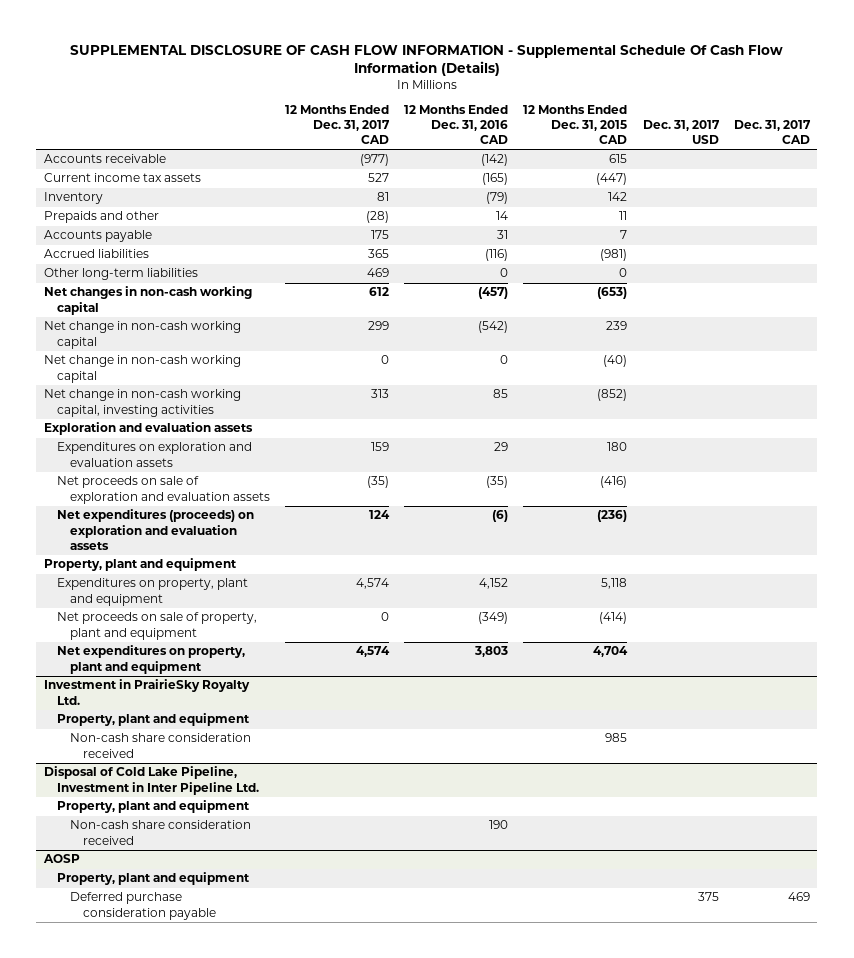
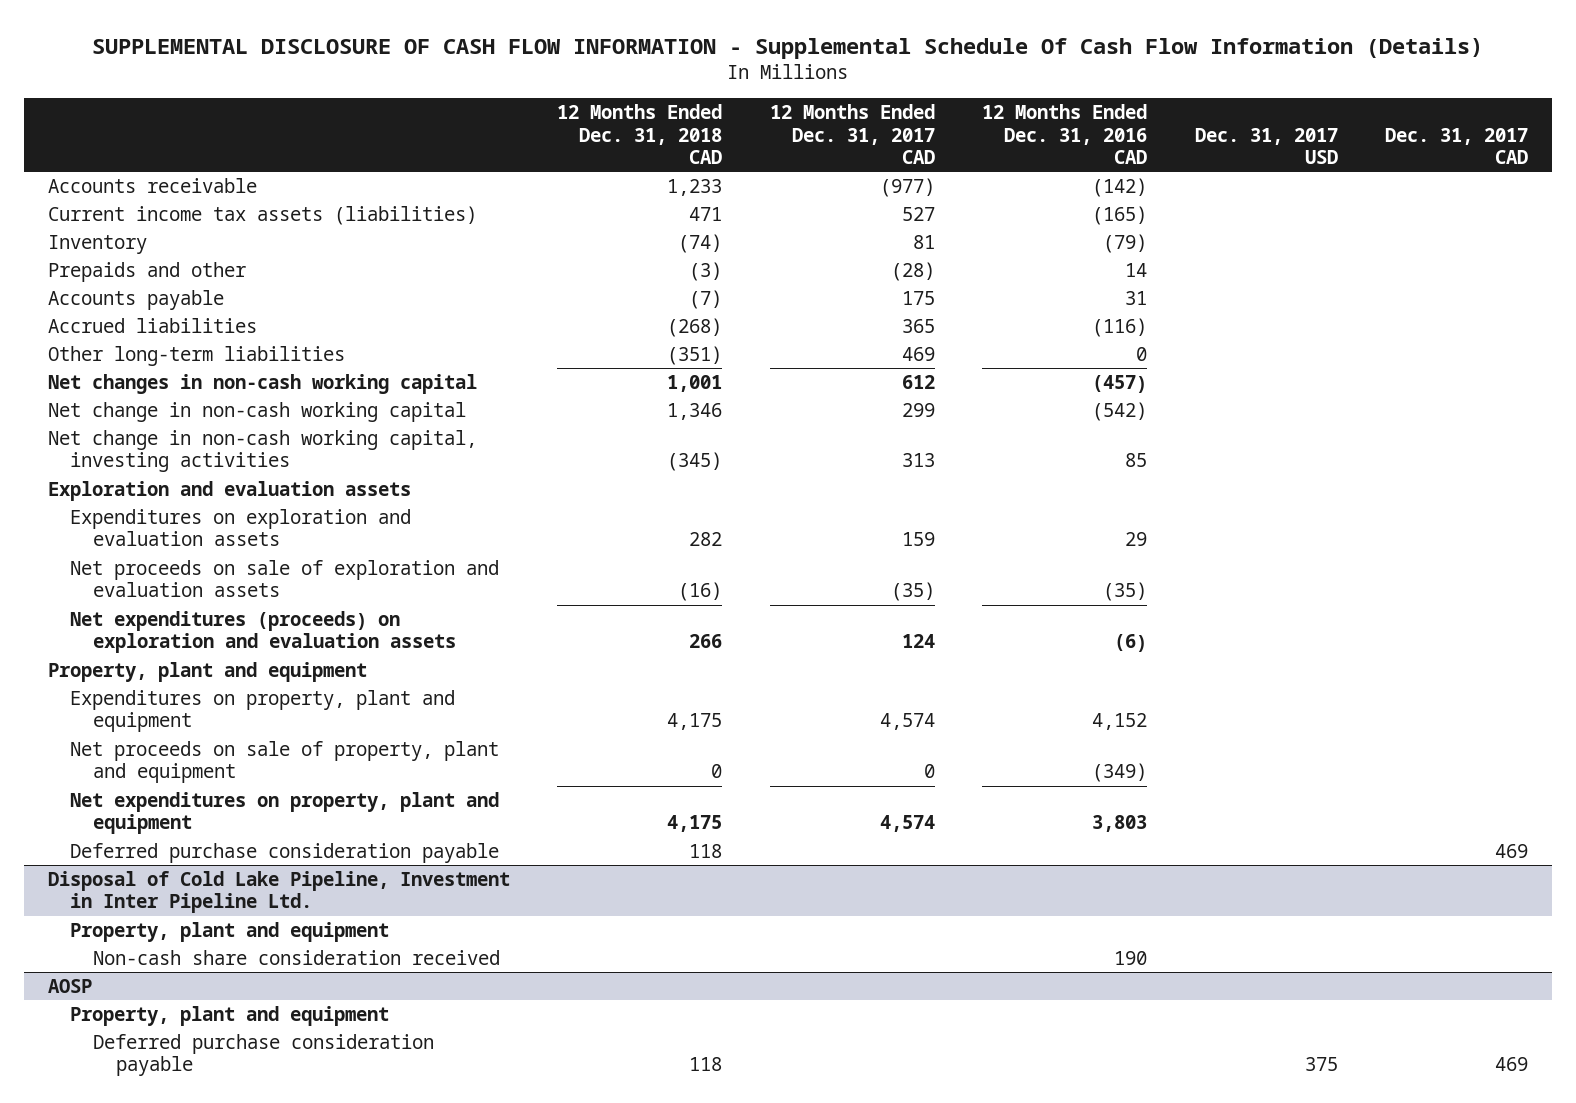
- | 12 Months Ended Dec. 31, 2017 CAD | 12 Months Ended Dec. 31, 2016 CAD | 12 Months Ended Dec. 31, 2015 CAD | Dec. 31, 2017 USD | Dec. 31, 2017 CAD
+ | 12 Months Ended Dec. 31, 2018 CAD | 12 Months Ended Dec. 31, 2017 CAD | 12 Months Ended Dec. 31, 2016 CAD | Dec. 31, 2017 USD | Dec. 31, 2017 CAD
- Current income tax assets | 527 | (165) | (447) | |
+ Current income tax assets (liabilities) | 471 | 527 | (165) | |
- Net change in non-cash working capital | 0 | 0 | (40) | |
- Investment in PrairieSky Royalty Ltd.
- Property, plant and equipment
- Non-cash share consideration received | | | 985 | |
+ Deferred purchase consideration payable | 118 | | | | 469

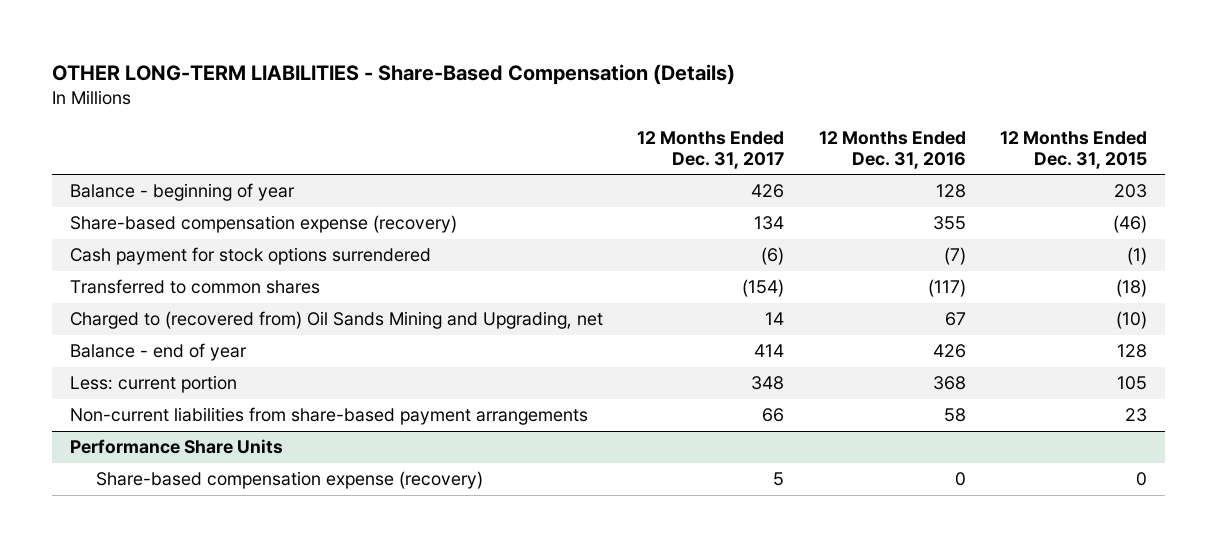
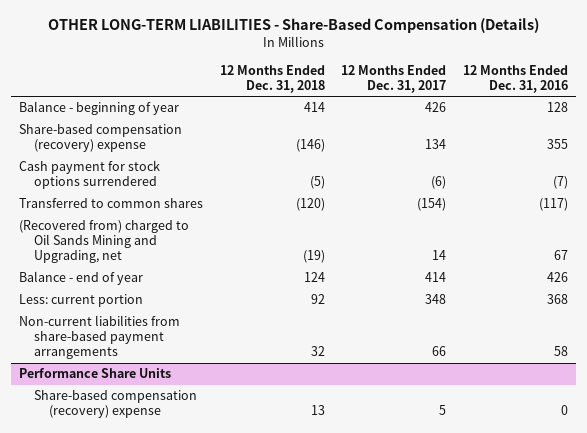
- | 12 Months Ended Dec. 31, 2017 | 12 Months Ended Dec. 31, 2016 | 12 Months Ended Dec. 31, 2015
+ | 12 Months Ended Dec. 31, 2018 | 12 Months Ended Dec. 31, 2017 | 12 Months Ended Dec. 31, 2016
- Share-based compensation expense (recovery) | 134 | 355 | (46)
+ Share-based compensation (recovery) expense | (146) | 134 | 355
- Charged to (recovered from) Oil Sands Mining and Upgrading, net | 14 | 67 | (10)
+ (Recovered from) charged to Oil Sands Mining and Upgrading, net | (19) | 14 | 67
@ Performance Share Units
- Share-based compensation expense (recovery) | 5 | 0 | 0
+ Share-based compensation (recovery) expense | 13 | 5 | 0

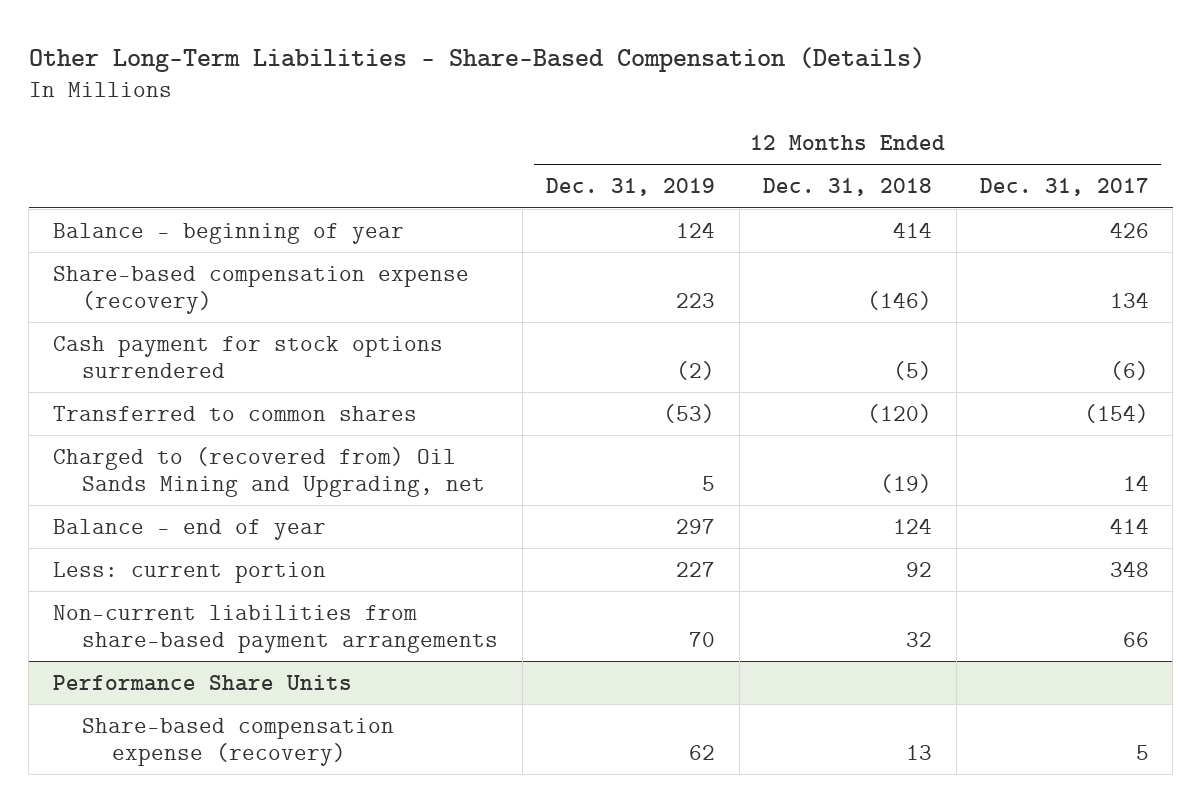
- OTHER LONG-TERM LIABILITIES - Share-Based Compensation (Details)
+ Other Long-Term Liabilities - Share-Based Compensation (Details)
- | 12 Months Ended Dec. 31, 2018 | 12 Months Ended Dec. 31, 2017 | 12 Months Ended Dec. 31, 2016
+ | 12 Months Ended Dec. 31, 2019 | 12 Months Ended Dec. 31, 2018 | 12 Months Ended Dec. 31, 2017
- Share-based compensation (recovery) expense | (146) | 134 | 355
+ Share-based compensation expense (recovery) | 223 | (146) | 134
- (Recovered from) charged to Oil Sands Mining and Upgrading, net | (19) | 14 | 67
+ Charged to (recovered from) Oil Sands Mining and Upgrading, net | 5 | (19) | 14
@ Performance Share Units
- Share-based compensation (recovery) expense | 13 | 5 | 0
+ Share-based compensation expense (recovery) | 62 | 13 | 5

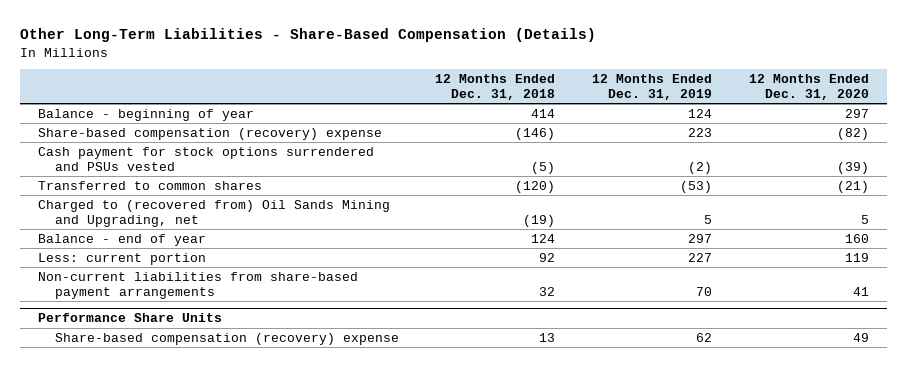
- | 12 Months Ended Dec. 31, 2019 | 12 Months Ended Dec. 31, 2018 | 12 Months Ended Dec. 31, 2017
+ | 12 Months Ended Dec. 31, 2018 | 12 Months Ended Dec. 31, 2019 | 12 Months Ended Dec. 31, 2020
- Share-based compensation expense (recovery) | 223 | (146) | 134
- Cash payment for stock options surrendered | (2) | (5) | (6)
+ Share-based compensation (recovery) expense | (146) | 223 | (82)
+ Cash payment for stock options surrendered and PSUs vested | (5) | (2) | (39)
@ Performance Share Units
- Share-based compensation expense (recovery) | 62 | 13 | 5
+ Share-based compensation (recovery) expense | 13 | 62 | 49

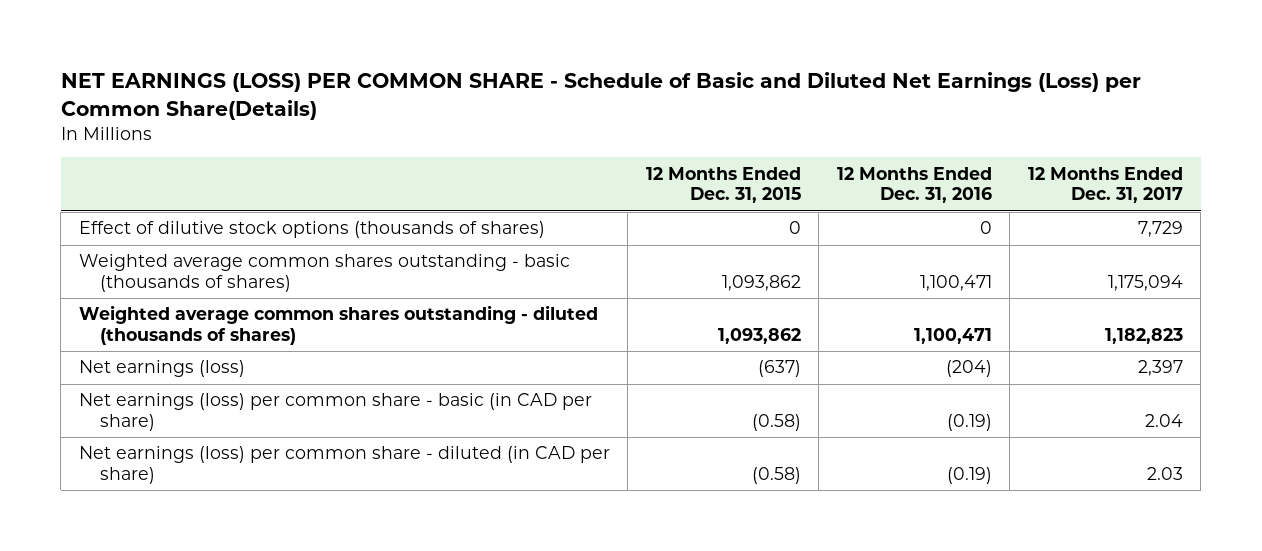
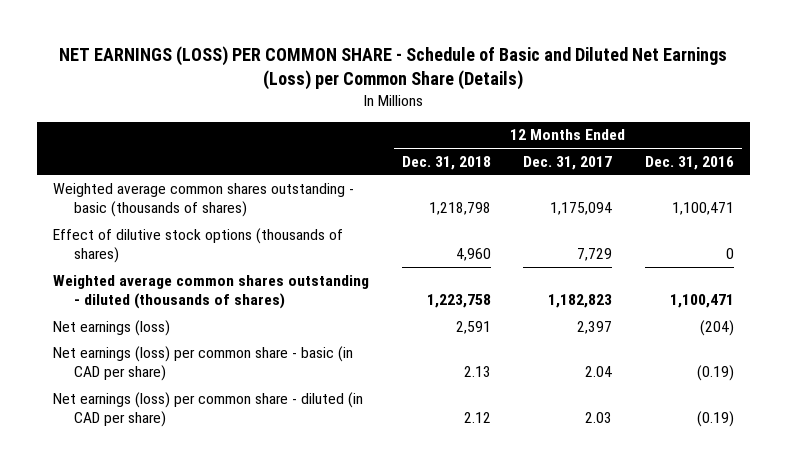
- NET EARNINGS (LOSS) PER COMMON SHARE - Schedule of Basic and Diluted Net Earnings (Loss) per Common Share(Details)
+ NET EARNINGS (LOSS) PER COMMON SHARE - Schedule of Basic and Diluted Net Earnings (Loss) per Common Share (Details)
- | 12 Months Ended Dec. 31, 2015 | 12 Months Ended Dec. 31, 2016 | 12 Months Ended Dec. 31, 2017
+ | 12 Months Ended Dec. 31, 2018 | 12 Months Ended Dec. 31, 2017 | 12 Months Ended Dec. 31, 2016
moved down: Effect of dilutive stock options (thousands of shares) | 4,960 | 7,729 | 0

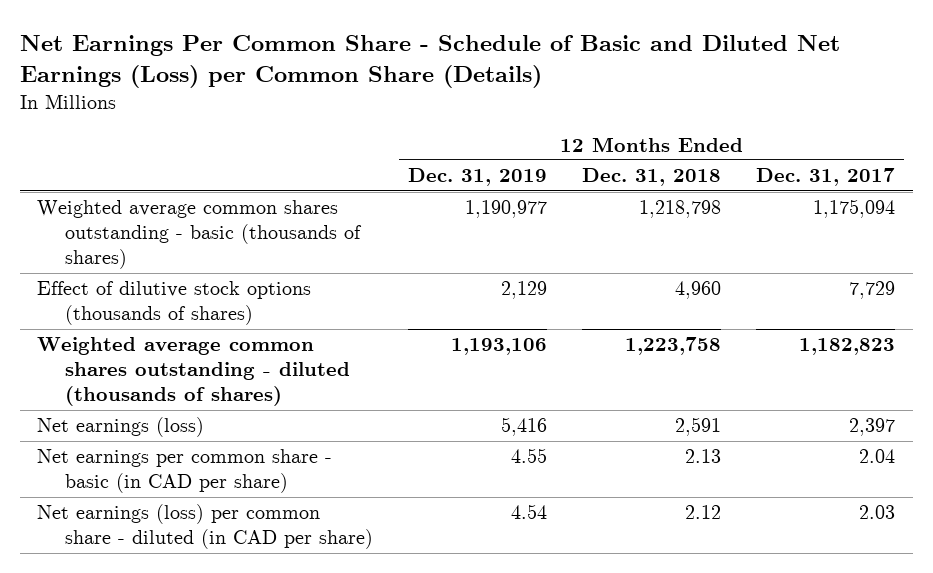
- NET EARNINGS (LOSS) PER COMMON SHARE - Schedule of Basic and Diluted Net Earnings (Loss) per Common Share (Details)
+ Net Earnings Per Common Share - Schedule of Basic and Diluted Net Earnings (Loss) per Common Share (Details)
- | 12 Months Ended Dec. 31, 2018 | 12 Months Ended Dec. 31, 2017 | 12 Months Ended Dec. 31, 2016
+ | 12 Months Ended Dec. 31, 2019 | 12 Months Ended Dec. 31, 2018 | 12 Months Ended Dec. 31, 2017
- Net earnings (loss) per common share - basic (in CAD per share) | 2.13 | 2.04 | (0.19)
+ Net earnings per common share - basic (in CAD per share) | 4.55 | 2.13 | 2.04

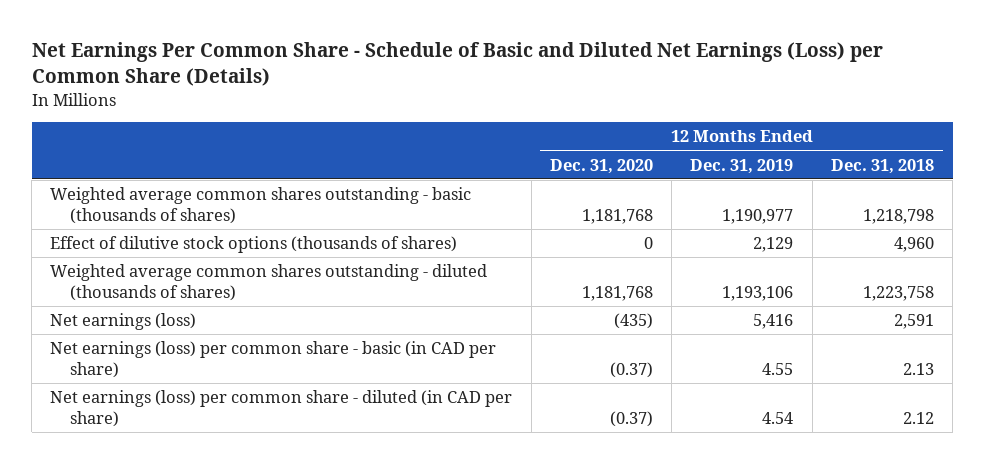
- | 12 Months Ended Dec. 31, 2019 | 12 Months Ended Dec. 31, 2018 | 12 Months Ended Dec. 31, 2017
+ | 12 Months Ended Dec. 31, 2020 | 12 Months Ended Dec. 31, 2019 | 12 Months Ended Dec. 31, 2018
- Net earnings per common share - basic (in CAD per share) | 4.55 | 2.13 | 2.04
+ Net earnings (loss) per common share - basic (in CAD per share) | (0.37) | 4.55 | 2.13

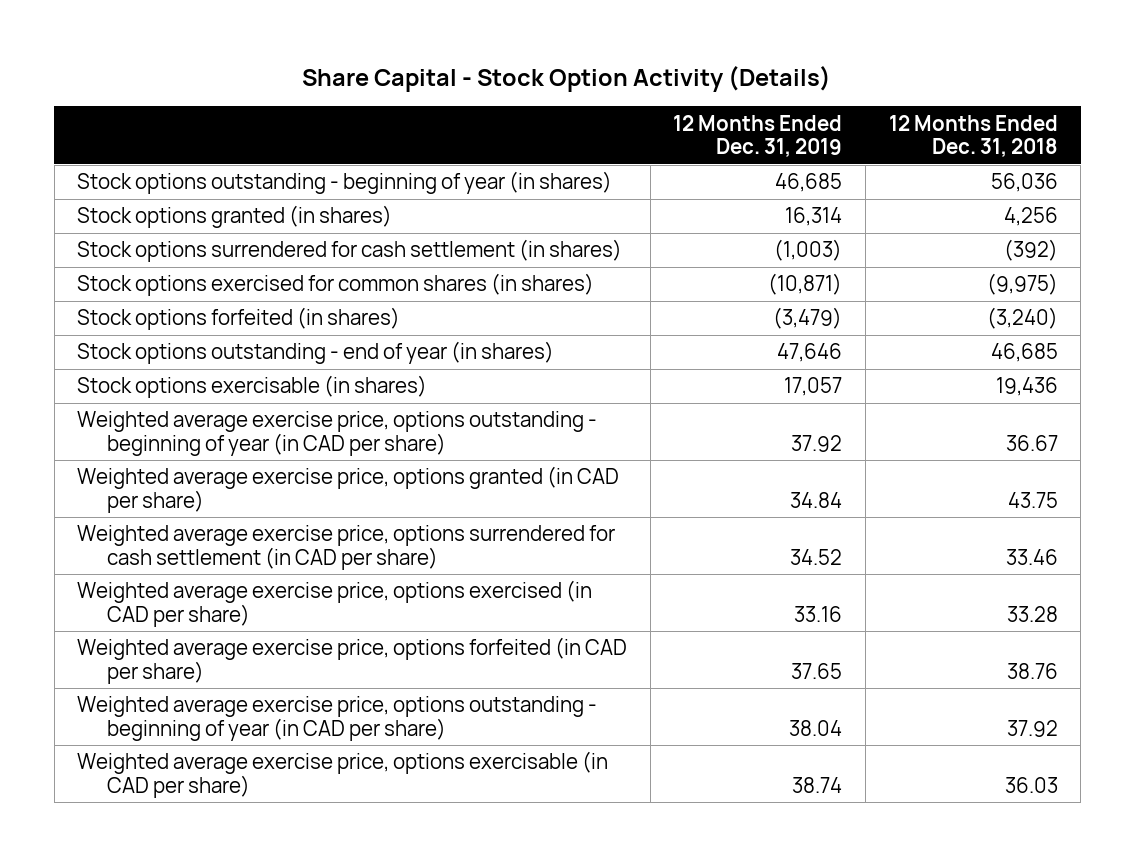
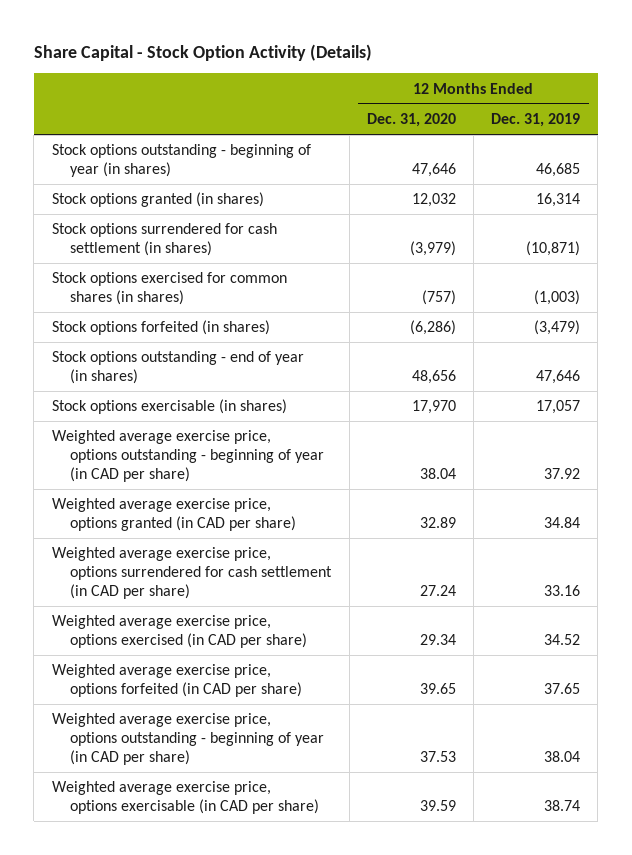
- | 12 Months Ended Dec. 31, 2019 | 12 Months Ended Dec. 31, 2018
+ | 12 Months Ended Dec. 31, 2020 | 12 Months Ended Dec. 31, 2019
- Stock options surrendered for cash settlement (in shares) | (1,003) | (392)
- Stock options exercised for common shares (in shares) | (10,871) | (9,975)
+ Stock options surrendered for cash settlement (in shares) | (3,979) | (10,871)
+ Stock options exercised for common shares (in shares) | (757) | (1,003)
- Weighted average exercise price, options surrendered for cash settlement (in CAD per share) | 34.52 | 33.46
- Weighted average exercise price, options exercised (in CAD per share) | 33.16 | 33.28
+ Weighted average exercise price, options surrendered for cash settlement (in CAD per share) | 27.24 | 33.16
+ Weighted average exercise price, options exercised (in CAD per share) | 29.34 | 34.52

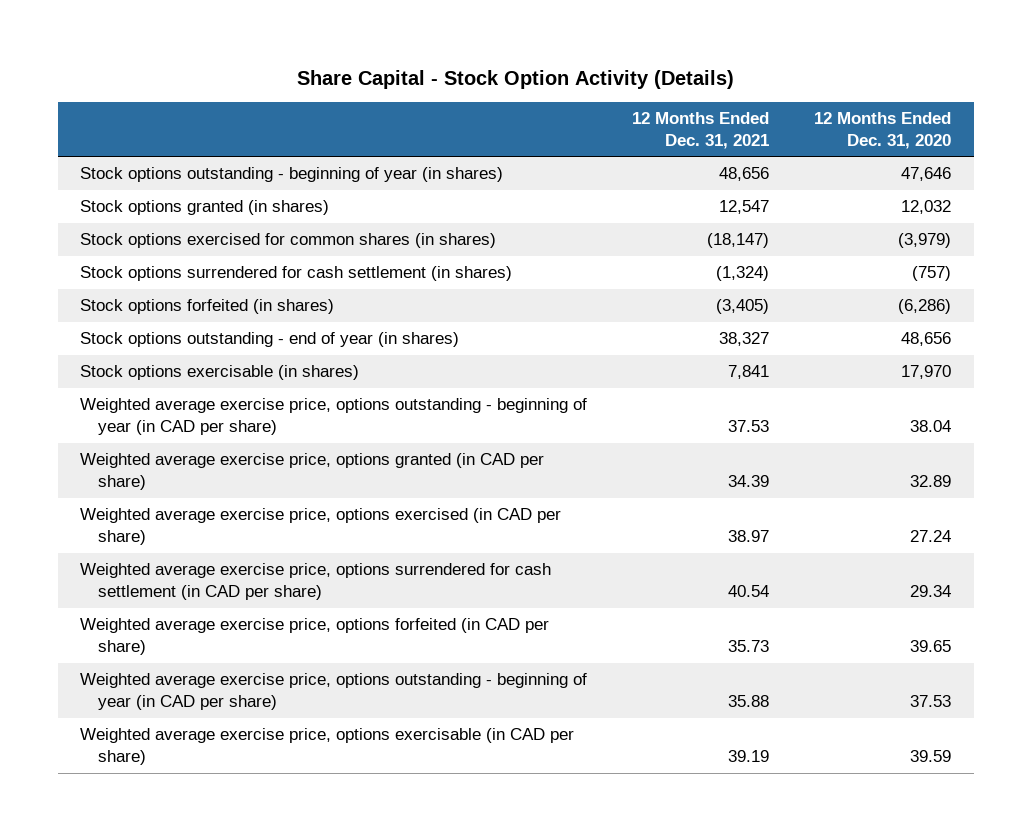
- | 12 Months Ended Dec. 31, 2020 | 12 Months Ended Dec. 31, 2019
+ | 12 Months Ended Dec. 31, 2021 | 12 Months Ended Dec. 31, 2020
- Stock options surrendered for cash settlement (in shares) | (3,979) | (10,871)
- Stock options exercised for common shares (in shares) | (757) | (1,003)
+ Stock options exercised for common shares (in shares) | (18,147) | (3,979)
+ Stock options surrendered for cash settlement (in shares) | (1,324) | (757)
- Weighted average exercise price, options surrendered for cash settlement (in CAD per share) | 27.24 | 33.16
- Weighted average exercise price, options exercised (in CAD per share) | 29.34 | 34.52
+ Weighted average exercise price, options exercised (in CAD per share) | 38.97 | 27.24
+ Weighted average exercise price, options surrendered for cash settlement (in CAD per share) | 40.54 | 29.34

